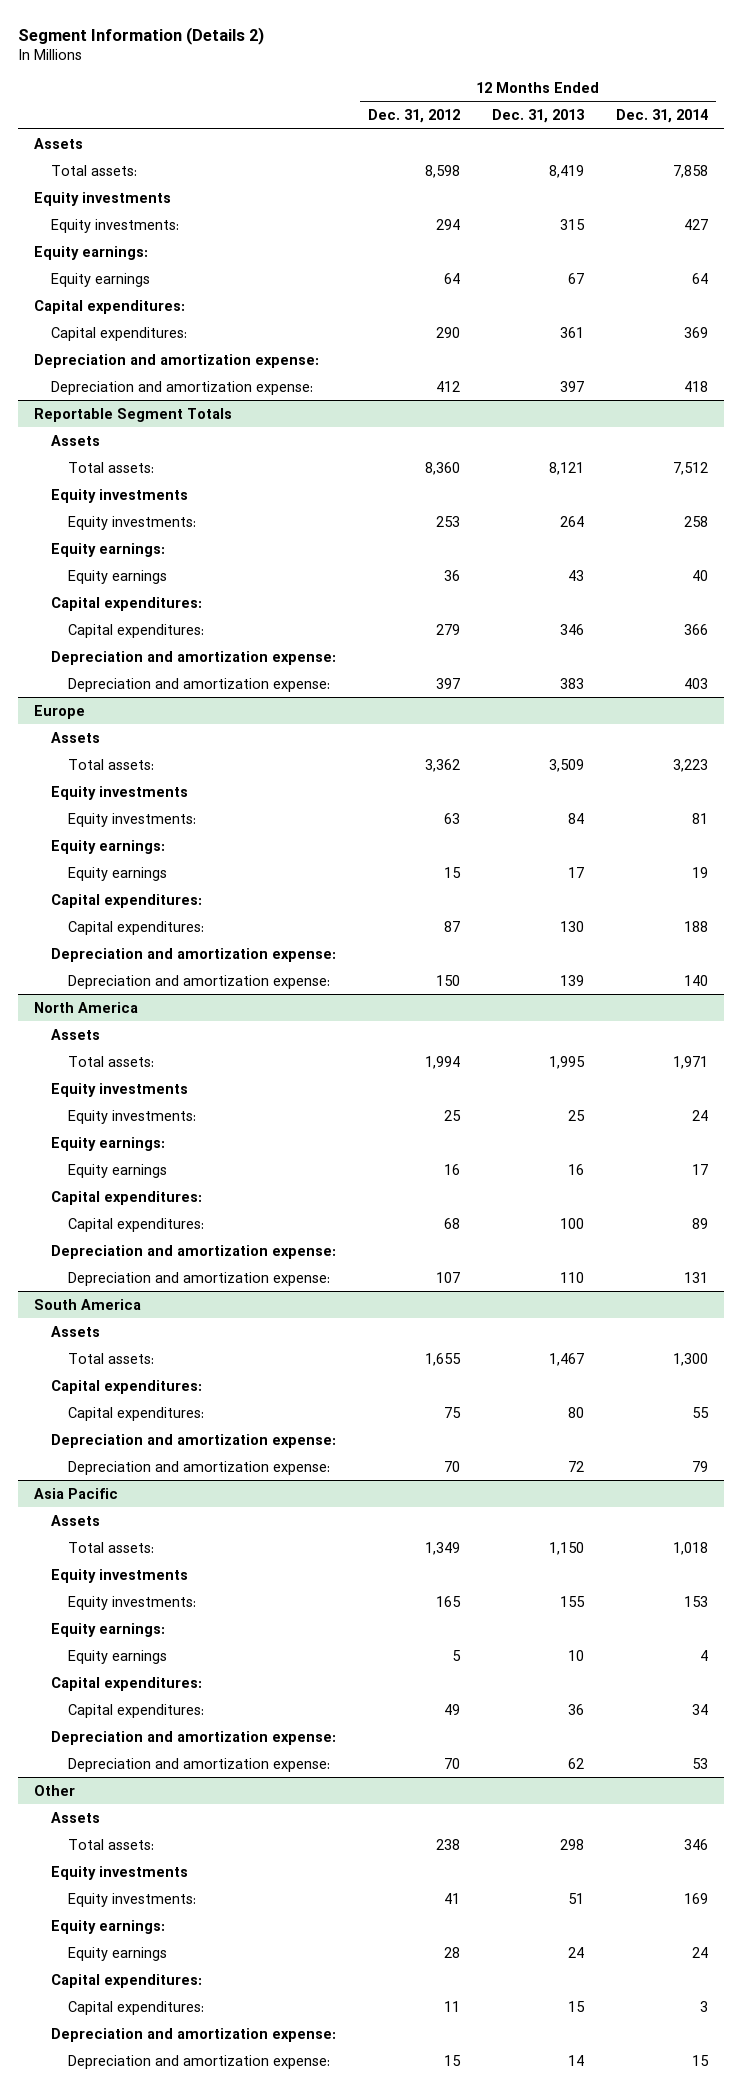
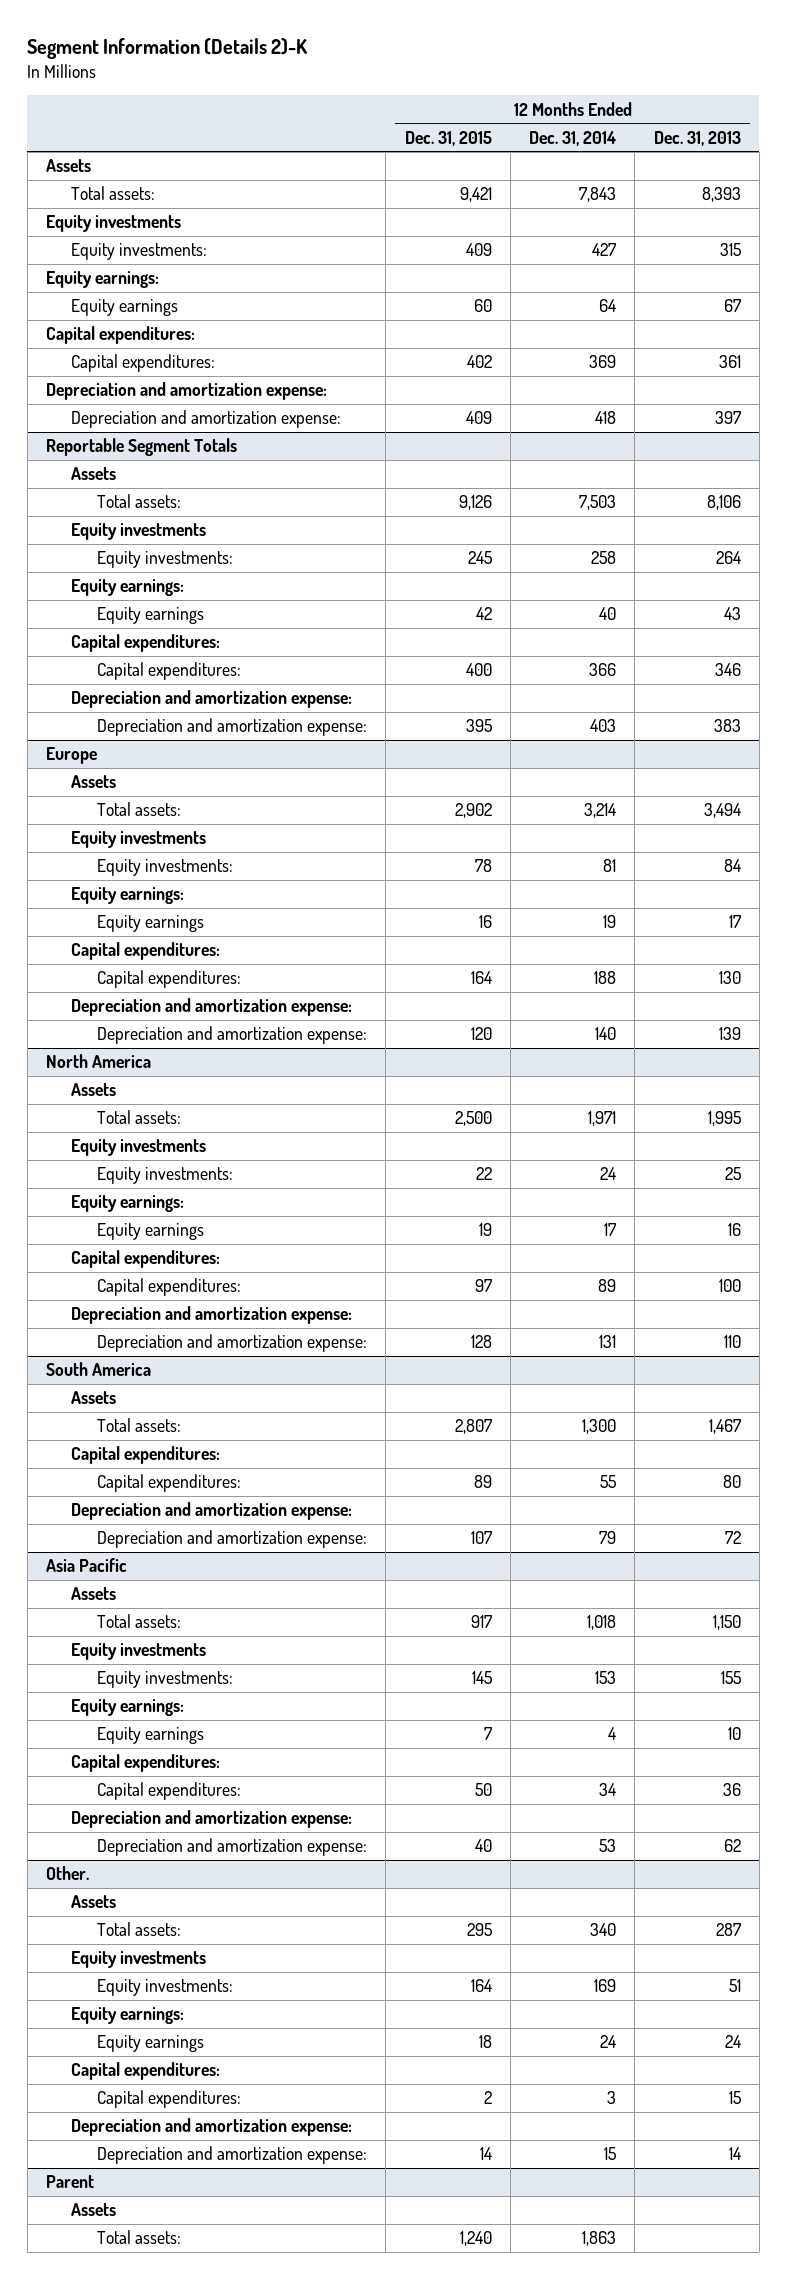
- Segment Information (Details 2)
+ Segment Information (Details 2)-K
- | 12 Months Ended Dec. 31, 2012 | 12 Months Ended Dec. 31, 2013 | 12 Months Ended Dec. 31, 2014
+ | 12 Months Ended Dec. 31, 2015 | 12 Months Ended Dec. 31, 2014 | 12 Months Ended Dec. 31, 2013
- Total assets: | 8,598 | 8,419 | 7,858
+ Total assets: | 9,421 | 7,843 | 8,393
@ Reportable Segment Totals
- Total assets: | 8,360 | 8,121 | 7,512
+ Total assets: | 9,126 | 7,503 | 8,106
@ Europe
- Total assets: | 3,362 | 3,509 | 3,223
+ Total assets: | 2,902 | 3,214 | 3,494
- Other
+ Other.
- Total assets: | 238 | 298 | 346
+ Total assets: | 295 | 340 | 287
+ Parent
+ Assets
+ Total assets: | 1,240 | 1,863 |

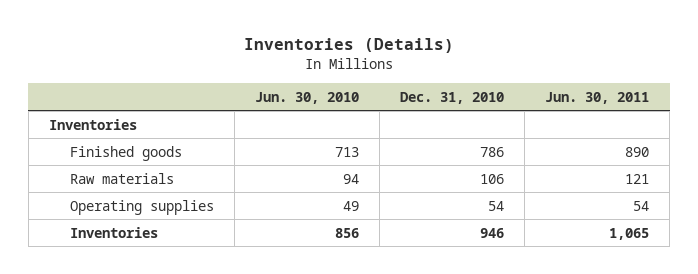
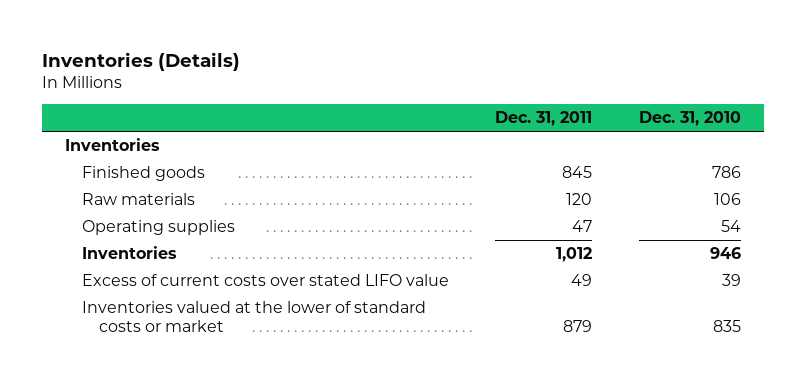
- | Jun. 30, 2010 | Dec. 31, 2010 | Jun. 30, 2011
+ | Dec. 31, 2011 | Dec. 31, 2010
+ Excess of current costs over stated LIFO value | 49 | 39
+ Inventories valued at the lower of standard costs or market | 879 | 835

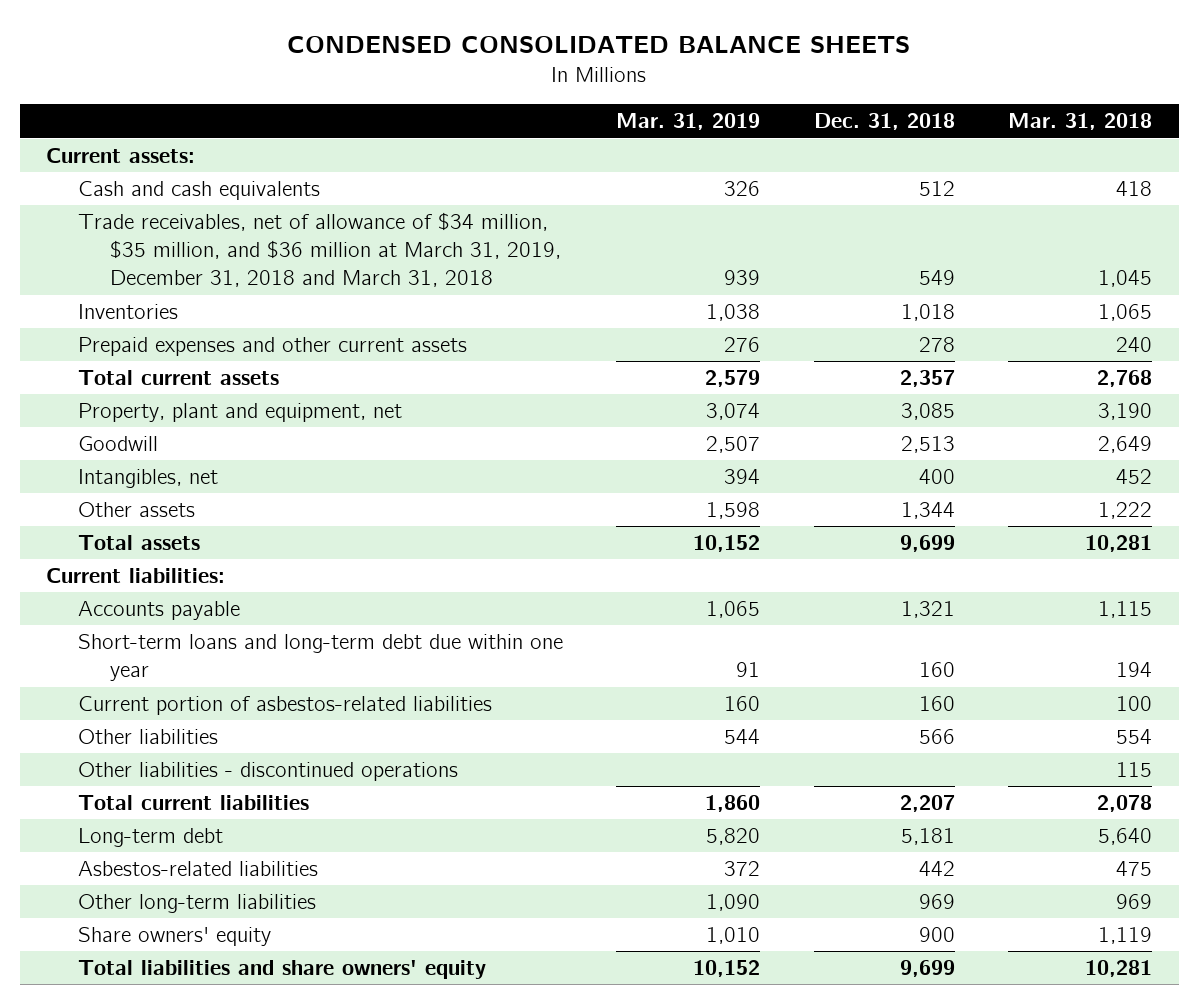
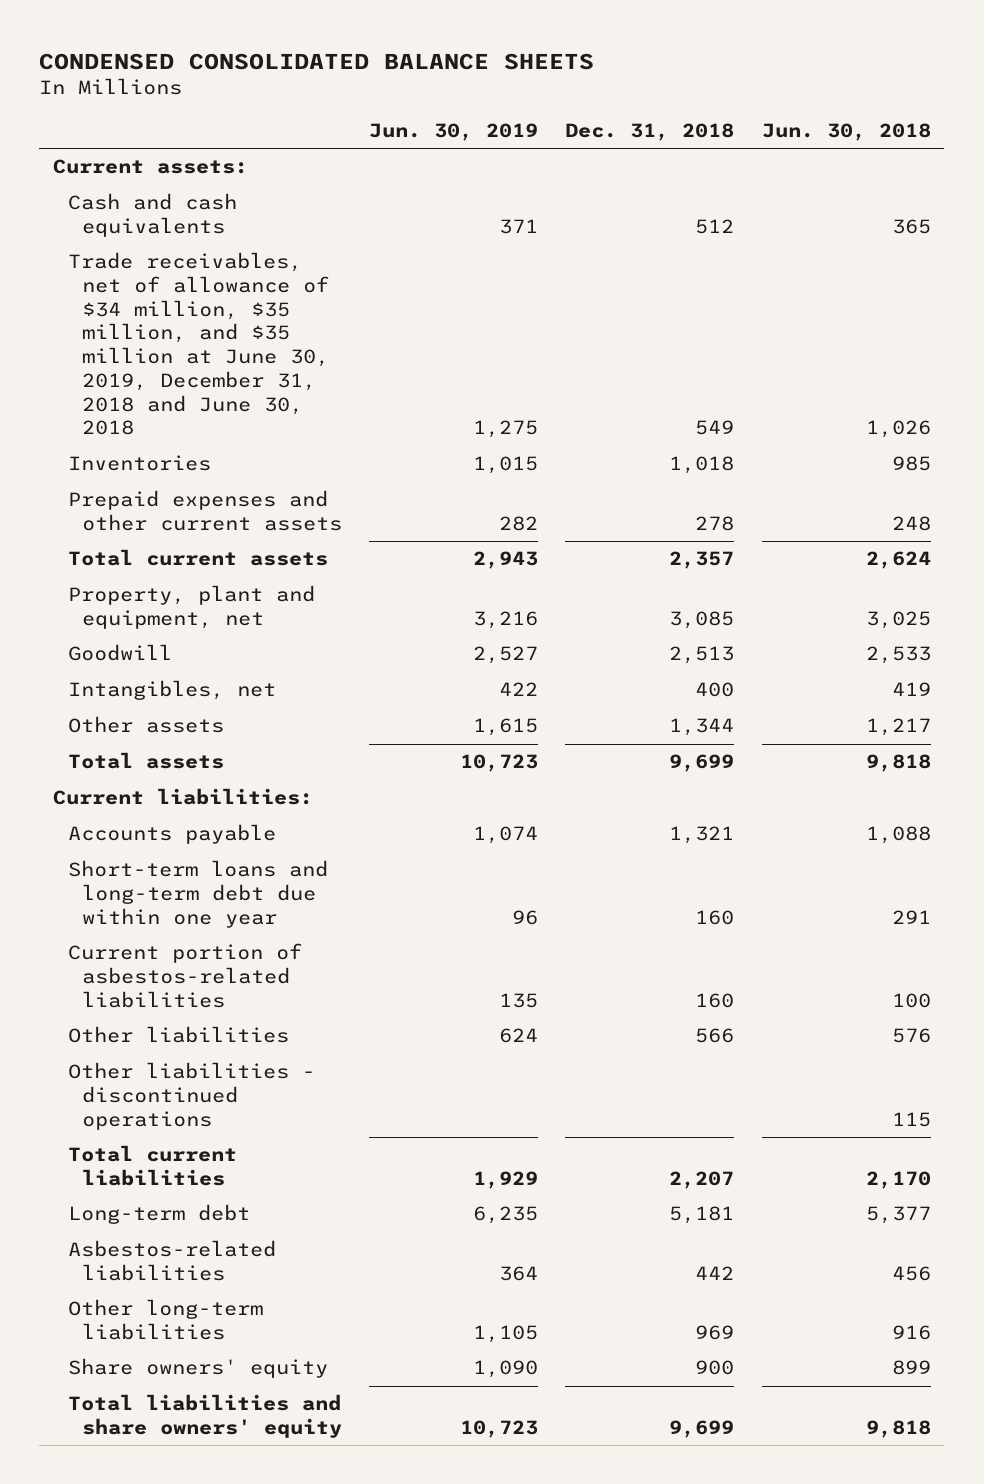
- | Mar. 31, 2019 | Dec. 31, 2018 | Mar. 31, 2018
+ | Jun. 30, 2019 | Dec. 31, 2018 | Jun. 30, 2018
- Trade receivables, net of allowance of $34 million, $35 million, and $36 million at March 31, 2019, December 31, 2018 and March 31, 2018 | 939 | 549 | 1,045
+ Trade receivables, net of allowance of $34 million, $35 million, and $35 million at June 30, 2019, December 31, 2018 and June 30, 2018 | 1,275 | 549 | 1,026

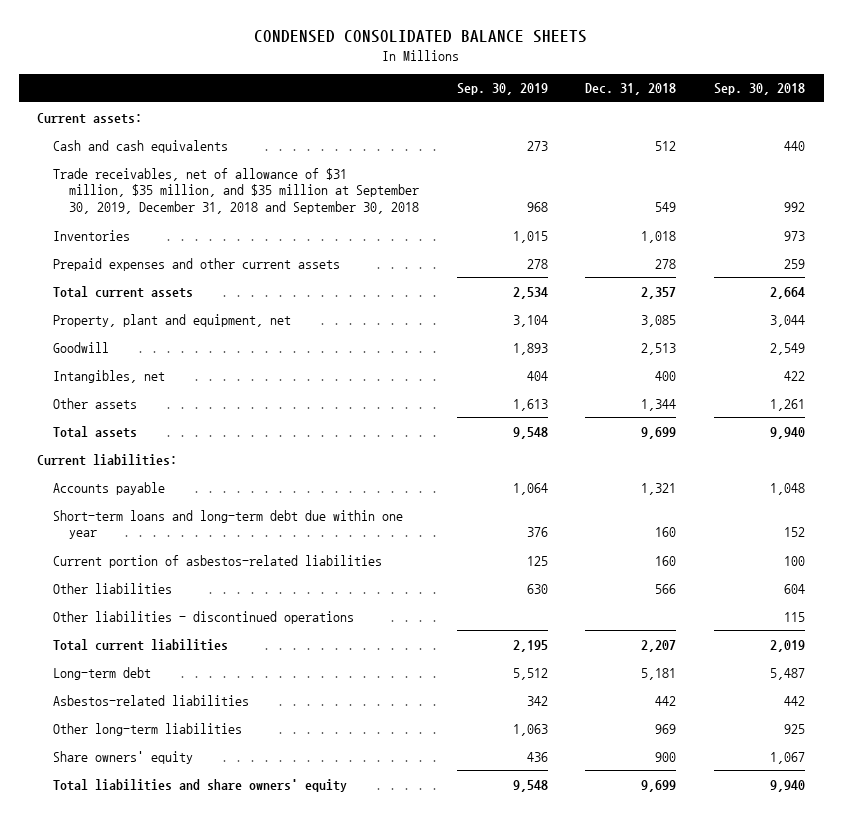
- | Jun. 30, 2019 | Dec. 31, 2018 | Jun. 30, 2018
+ | Sep. 30, 2019 | Dec. 31, 2018 | Sep. 30, 2018
- Trade receivables, net of allowance of $34 million, $35 million, and $35 million at June 30, 2019, December 31, 2018 and June 30, 2018 | 1,275 | 549 | 1,026
+ Trade receivables, net of allowance of $31 million, $35 million, and $35 million at September 30, 2019, December 31, 2018 and September 30, 2018 | 968 | 549 | 992

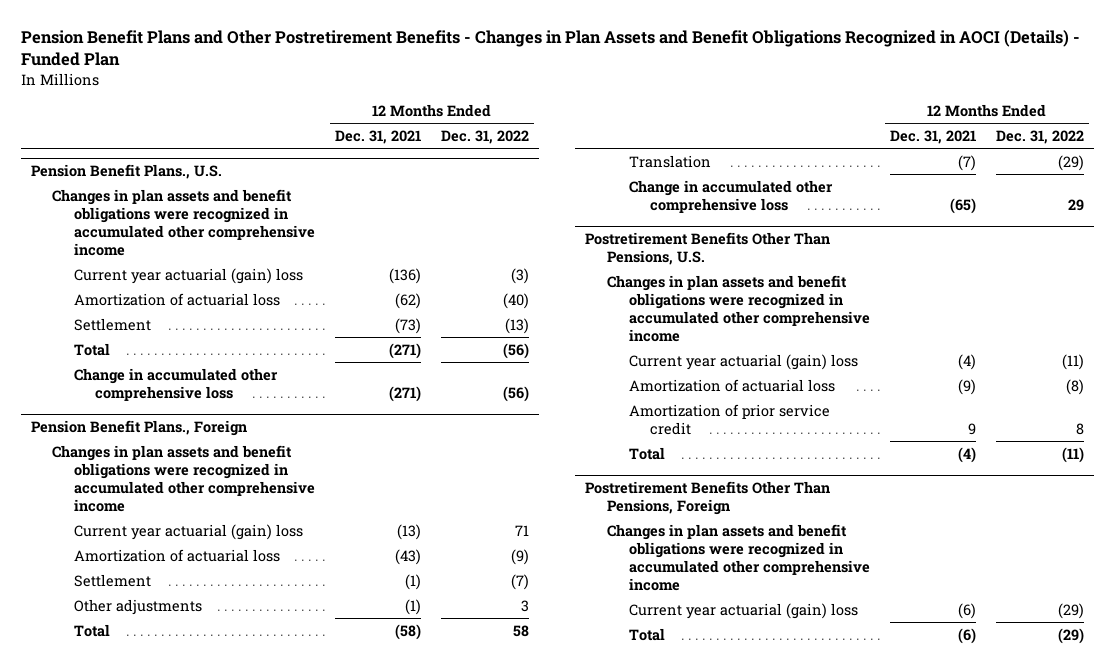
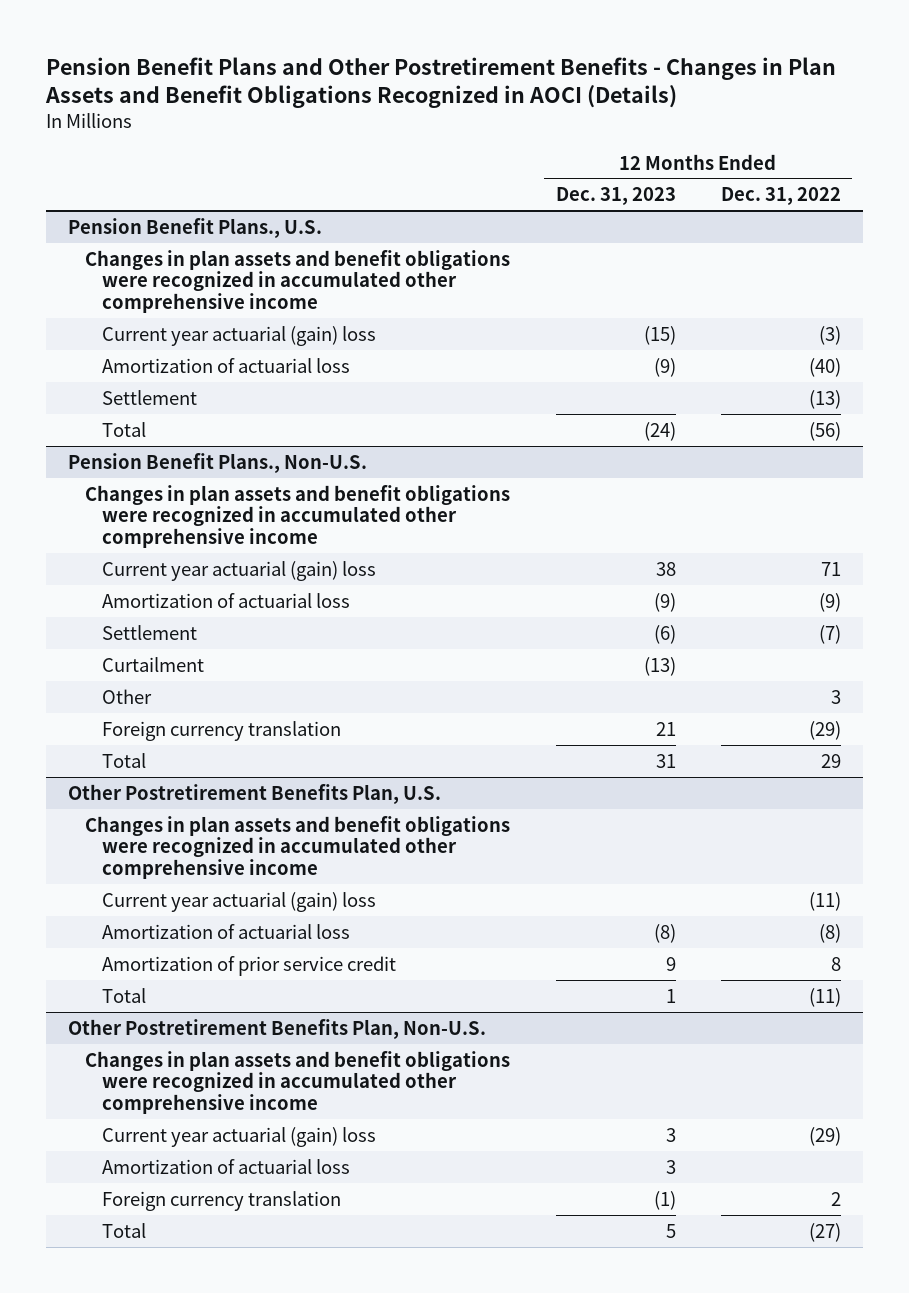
- Pension Benefit Plans and Other Postretirement Benefits - Changes in Plan Assets and Benefit Obligations Recognized in AOCI (Details) - Funded Plan
+ Pension Benefit Plans and Other Postretirement Benefits - Changes in Plan Assets and Benefit Obligations Recognized in AOCI (Details)
- | 12 Months Ended Dec. 31, 2021 | 12 Months Ended Dec. 31, 2022
+ | 12 Months Ended Dec. 31, 2023 | 12 Months Ended Dec. 31, 2022
@ Pension Benefit Plans., U.S.
- Change in accumulated other comprehensive loss | (271) | (56)
- Pension Benefit Plans., Foreign
+ Pension Benefit Plans., Non-U.S.
- Other adjustments | (1) | 3
- Total | (58) | 58
- Translation | (7) | (29)
- Change in accumulated other comprehensive loss | (65) | 29
- Postretirement Benefits Other Than Pensions, U.S.
+ Curtailment | (13) |
+ Other | | 3
+ Foreign currency translation | 21 | (29)
+ Total | 31 | 29
+ Other Postretirement Benefits Plan, U.S.
- Postretirement Benefits Other Than Pensions, Foreign
+ Other Postretirement Benefits Plan, Non-U.S.
- Total | (6) | (29)
+ Amortization of actuarial loss | 3 |
+ Foreign currency translation | (1) | 2
+ Total | 5 | (27)

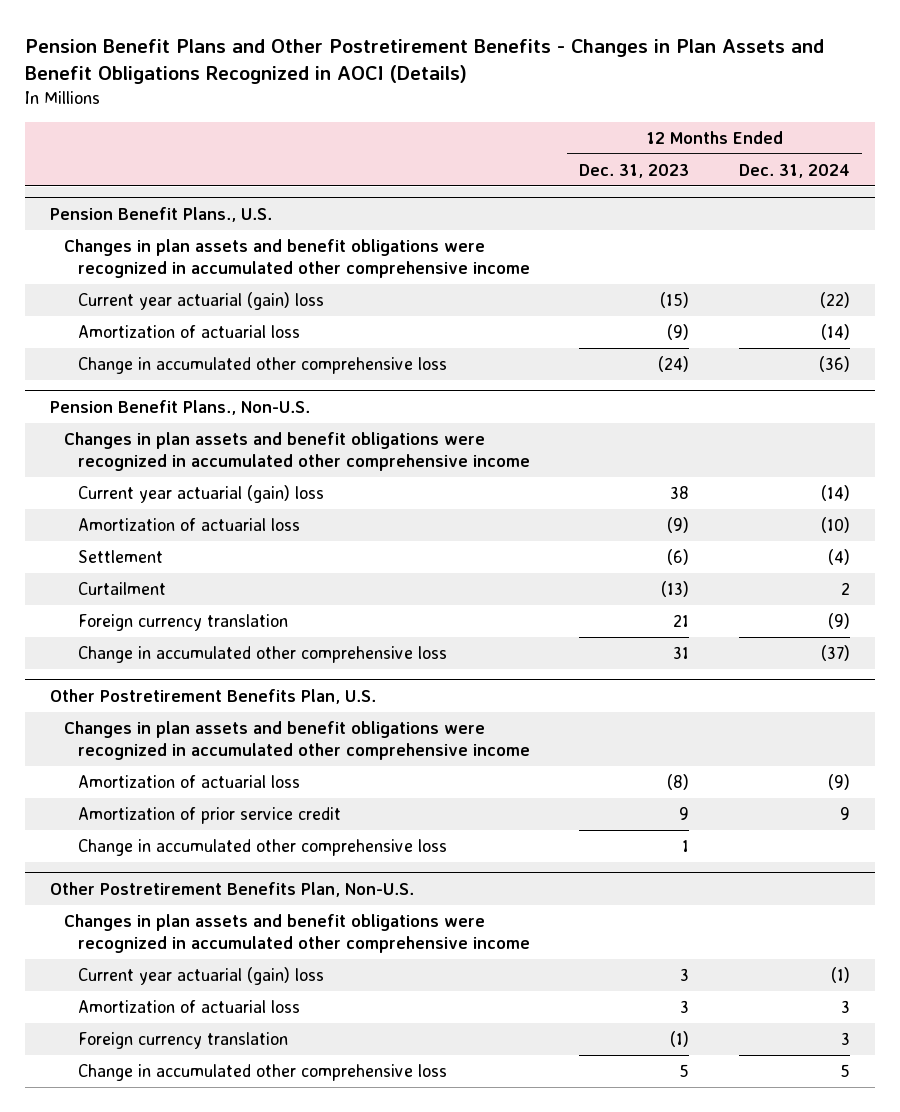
- | 12 Months Ended Dec. 31, 2023 | 12 Months Ended Dec. 31, 2022
+ | 12 Months Ended Dec. 31, 2023 | 12 Months Ended Dec. 31, 2024
@ Pension Benefit Plans., U.S.
- Settlement | | (13)
- Total | (24) | (56)
+ Change in accumulated other comprehensive loss | (24) | (36)
@ Pension Benefit Plans., Non-U.S.
- Other | | 3
- Total | 31 | 29
+ Change in accumulated other comprehensive loss | 31 | (37)
@ Other Postretirement Benefits Plan, U.S.
- Current year actuarial (gain) loss | | (11)
- Total | 1 | (11)
+ Change in accumulated other comprehensive loss | 1 |
@ Other Postretirement Benefits Plan, Non-U.S.
- Total | 5 | (27)
+ Change in accumulated other comprehensive loss | 5 | 5

